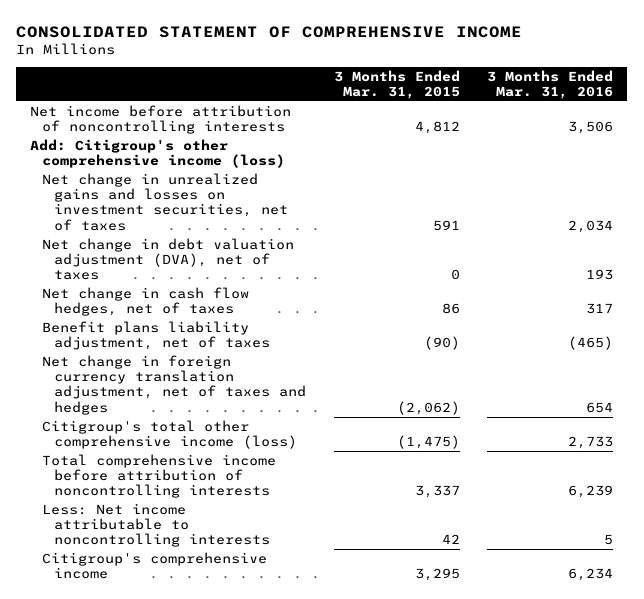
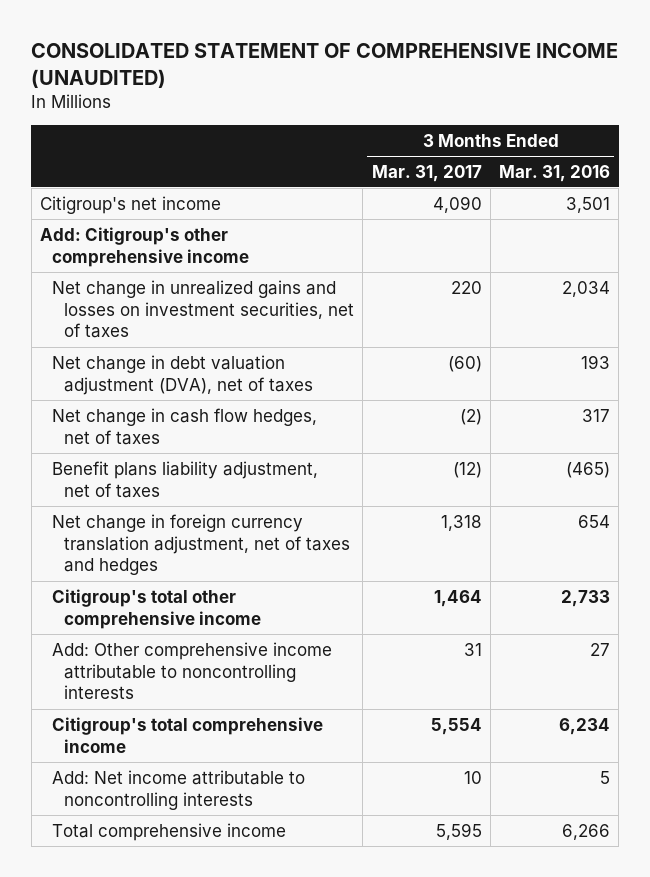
- CONSOLIDATED STATEMENT OF COMPREHENSIVE INCOME
+ CONSOLIDATED STATEMENT OF COMPREHENSIVE INCOME (UNAUDITED)
- | 3 Months Ended Mar. 31, 2015 | 3 Months Ended Mar. 31, 2016
+ | 3 Months Ended Mar. 31, 2017 | 3 Months Ended Mar. 31, 2016
- Net income before attribution of noncontrolling interests | 4,812 | 3,506
- Add: Citigroup's other comprehensive income (loss)
+ Citigroup's net income | 4,090 | 3,501
+ Add: Citigroup's other comprehensive income
- Citigroup's total other comprehensive income (loss) | (1,475) | 2,733
- Total comprehensive income before attribution of noncontrolling interests | 3,337 | 6,239
- Less: Net income attributable to noncontrolling interests | 42 | 5
- Citigroup's comprehensive income | 3,295 | 6,234
+ Citigroup's total other comprehensive income | 1,464 | 2,733
+ Add: Other comprehensive income attributable to noncontrolling interests | 31 | 27
+ Citigroup's total comprehensive income | 5,554 | 6,234
+ Add: Net income attributable to noncontrolling interests | 10 | 5
+ Total comprehensive income | 5,595 | 6,266

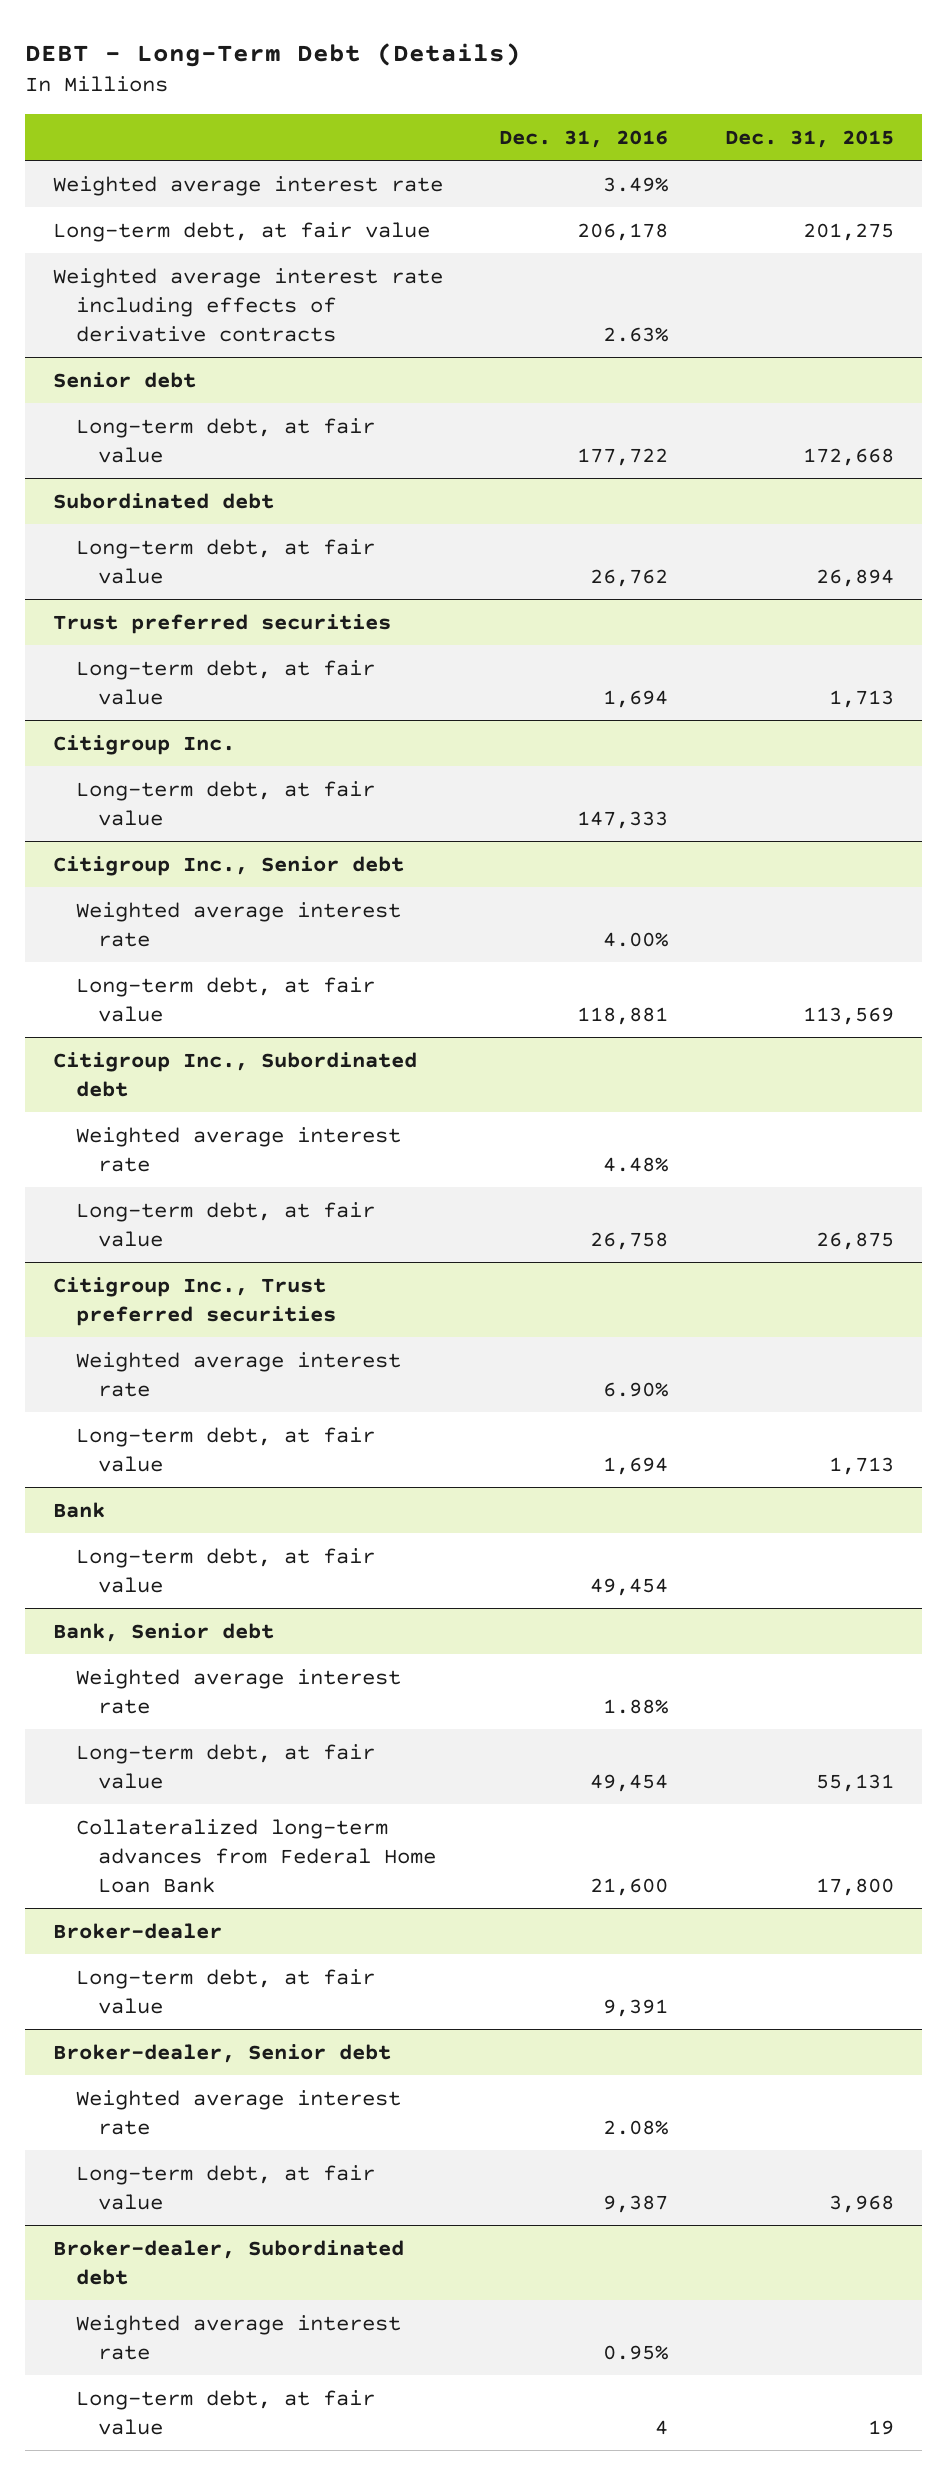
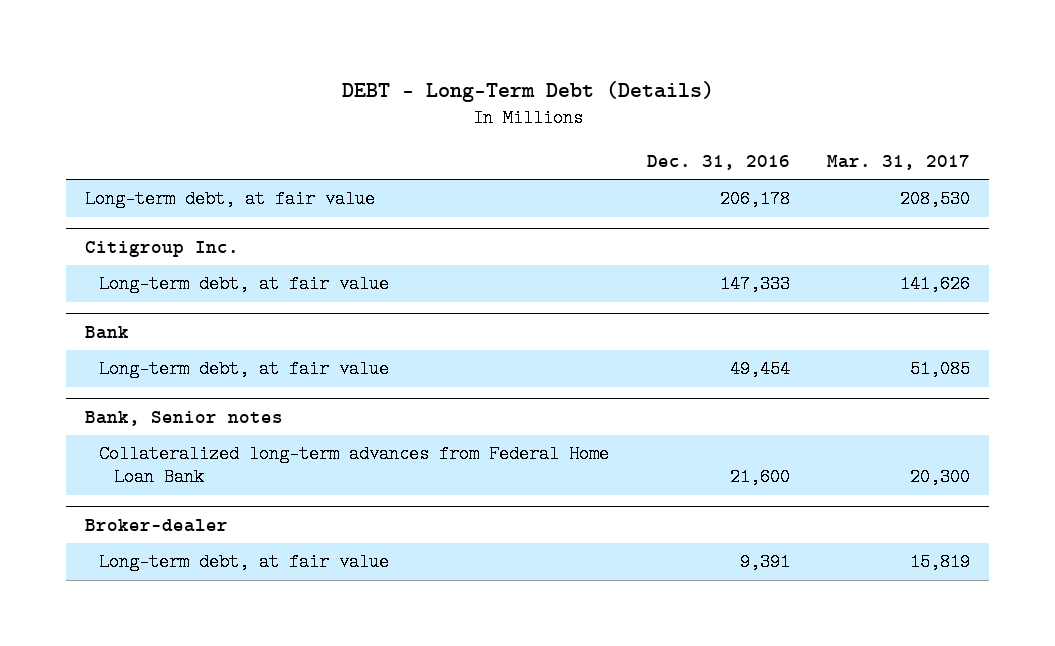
- | Dec. 31, 2016 | Dec. 31, 2015
+ | Dec. 31, 2016 | Mar. 31, 2017
- Weighted average interest rate | 3.49% |
- Weighted average interest rate including effects of derivative contracts | 2.63% |
- Senior debt
- Long-term debt, at fair value | 177,722 | 172,668
- Subordinated debt
- Long-term debt, at fair value | 26,762 | 26,894
- Trust preferred securities
- Long-term debt, at fair value | 1,694 | 1,713
- Citigroup Inc., Senior debt
- Weighted average interest rate | 4.00% |
- Long-term debt, at fair value | 118,881 | 113,569
- Citigroup Inc., Subordinated debt
- Weighted average interest rate | 4.48% |
- Long-term debt, at fair value | 26,758 | 26,875
- Citigroup Inc., Trust preferred securities
- Weighted average interest rate | 6.90% |
- Long-term debt, at fair value | 1,694 | 1,713
- Bank, Senior debt
- Weighted average interest rate | 1.88% |
- Long-term debt, at fair value | 49,454 | 55,131
+ Bank, Senior notes
- Broker-dealer, Senior debt
- Weighted average interest rate | 2.08% |
- Long-term debt, at fair value | 9,387 | 3,968
- Broker-dealer, Subordinated debt
- Weighted average interest rate | 0.95% |
- Long-term debt, at fair value | 4 | 19

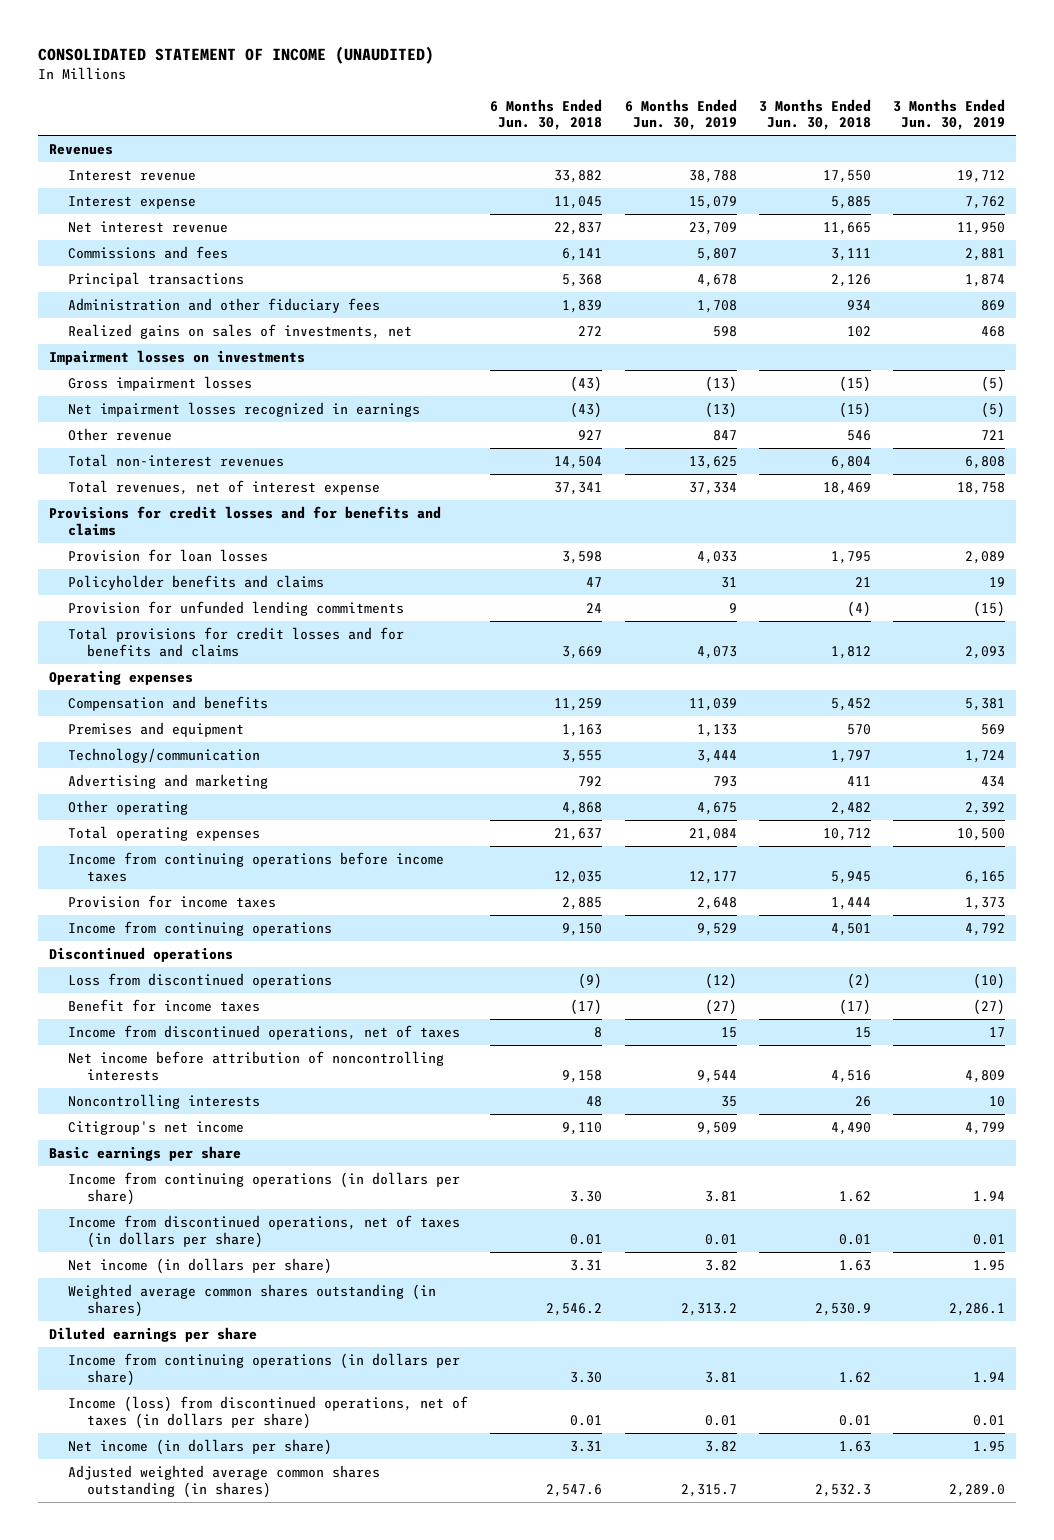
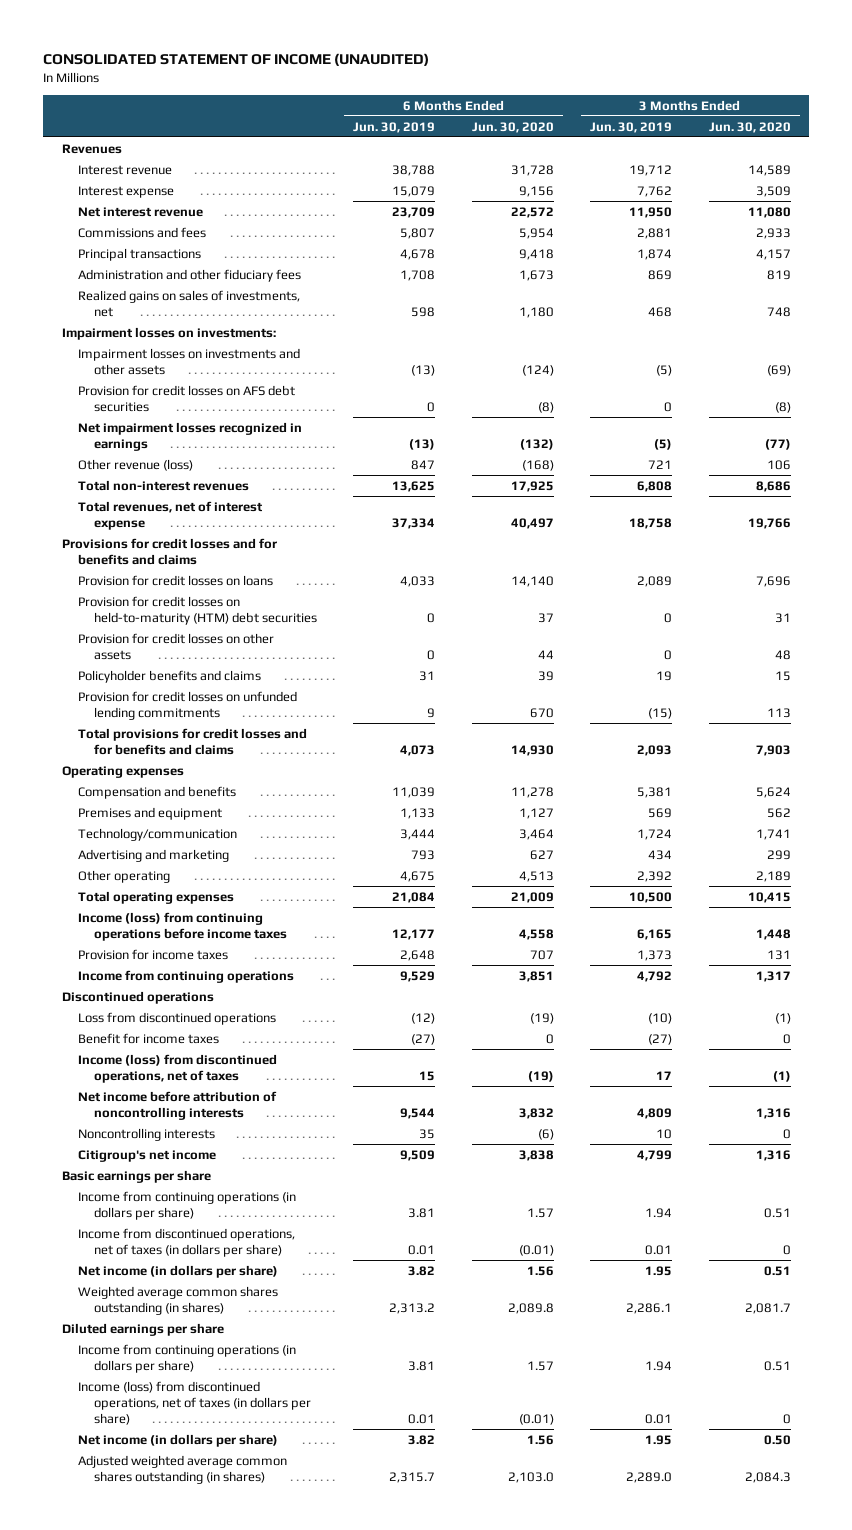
- | 6 Months Ended Jun. 30, 2018 | 6 Months Ended Jun. 30, 2019 | 3 Months Ended Jun. 30, 2018 | 3 Months Ended Jun. 30, 2019
+ | 6 Months Ended Jun. 30, 2019 | 6 Months Ended Jun. 30, 2020 | 3 Months Ended Jun. 30, 2019 | 3 Months Ended Jun. 30, 2020
- Impairment losses on investments
- Gross impairment losses | (43) | (13) | (15) | (5)
+ Impairment losses on investments:
+ Impairment losses on investments and other assets | (13) | (124) | (5) | (69)
+ Provision for credit losses on AFS debt securities | 0 | (8) | 0 | (8)
- Other revenue | 927 | 847 | 546 | 721
+ Other revenue (loss) | 847 | (168) | 721 | 106
- Provision for loan losses | 3,598 | 4,033 | 1,795 | 2,089
+ Provision for credit losses on loans | 4,033 | 14,140 | 2,089 | 7,696
+ Provision for credit losses on held-to-maturity (HTM) debt securities | 0 | 37 | 0 | 31
+ Provision for credit losses on other assets | 0 | 44 | 0 | 48
- Provision for unfunded lending commitments | 24 | 9 | (4) | (15)
+ Provision for credit losses on unfunded lending commitments | 9 | 670 | (15) | 113
- Income from continuing operations before income taxes | 12,035 | 12,177 | 5,945 | 6,165
+ Income (loss) from continuing operations before income taxes | 12,177 | 4,558 | 6,165 | 1,448
- Income from discontinued operations, net of taxes | 8 | 15 | 15 | 17
+ Income (loss) from discontinued operations, net of taxes | 15 | (19) | 17 | (1)

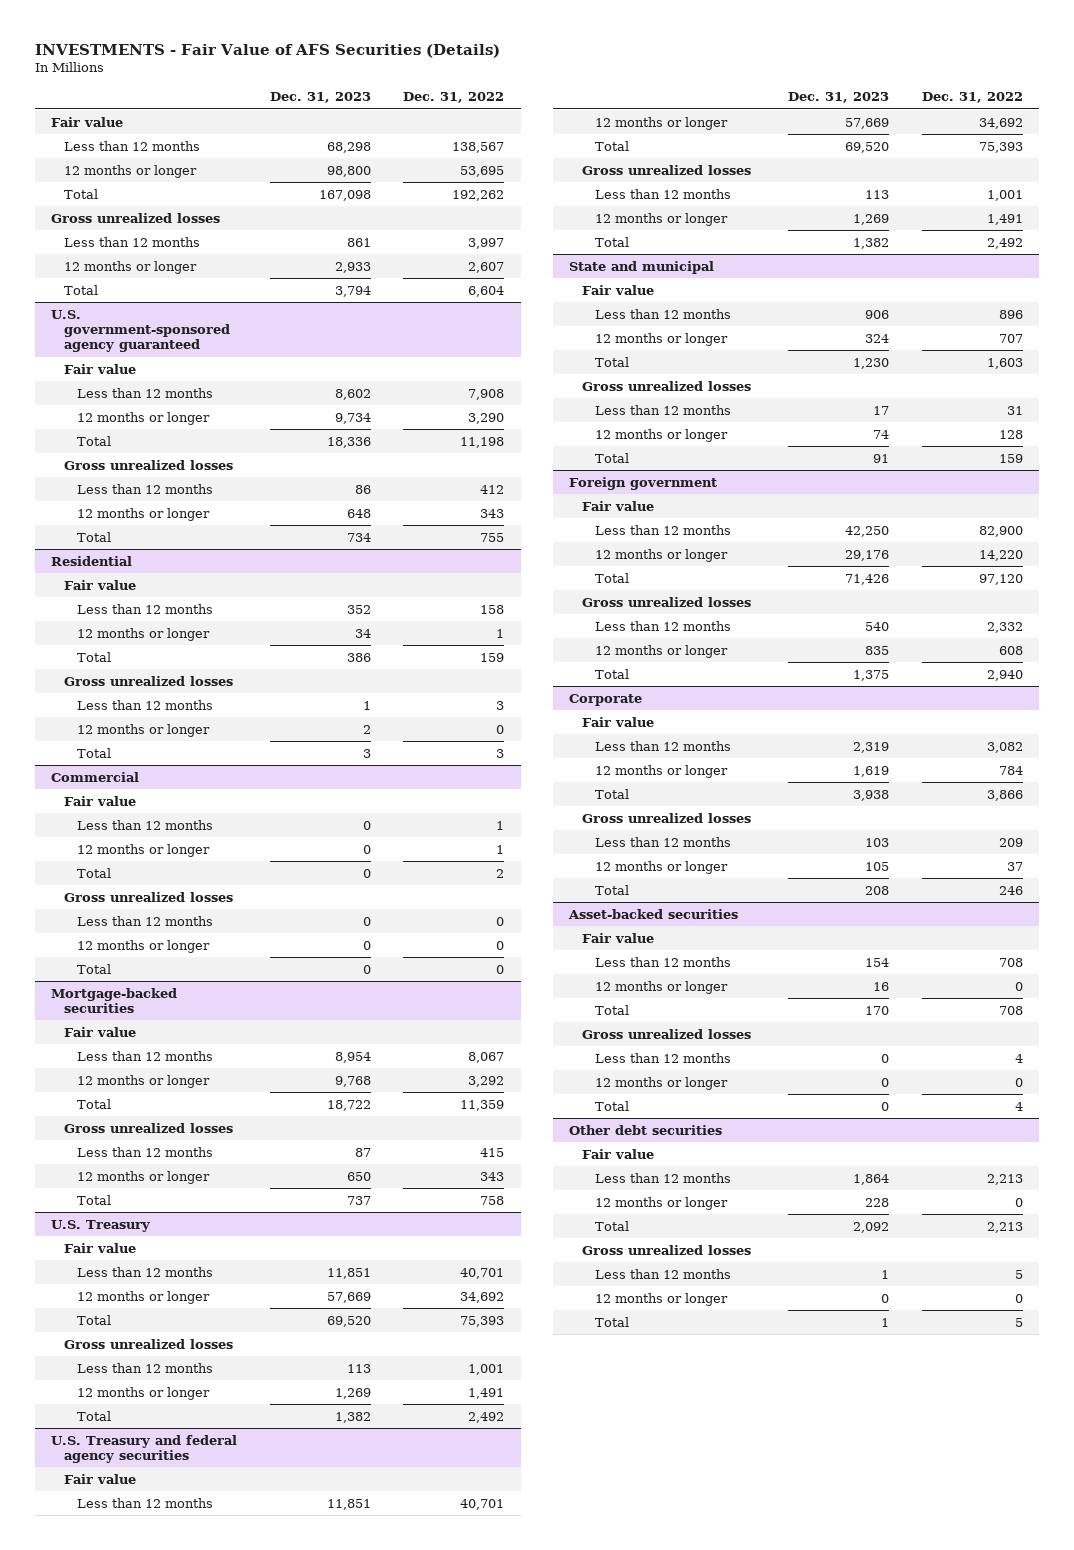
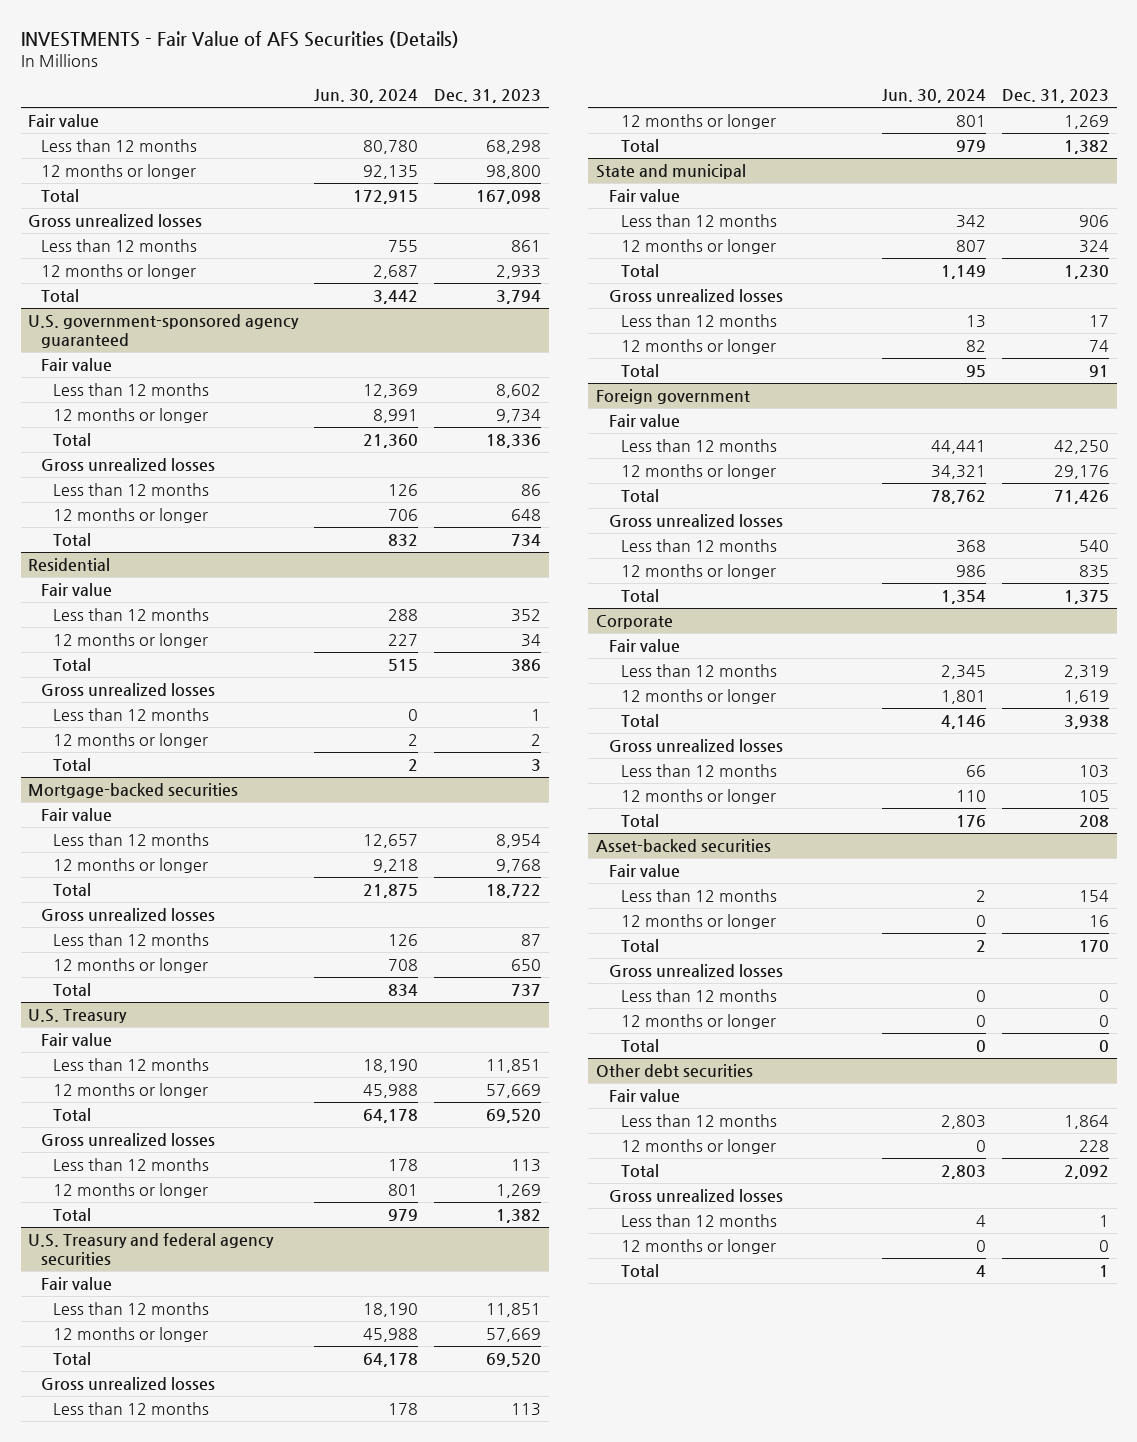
- | Dec. 31, 2023 | Dec. 31, 2022
+ | Jun. 30, 2024 | Dec. 31, 2023
- Commercial
- Fair value
- Less than 12 months | 0 | 1
- 12 months or longer | 0 | 1
- Total | 0 | 2
- Gross unrealized losses
- Less than 12 months | 0 | 0
- 12 months or longer | 0 | 0
- Total | 0 | 0

